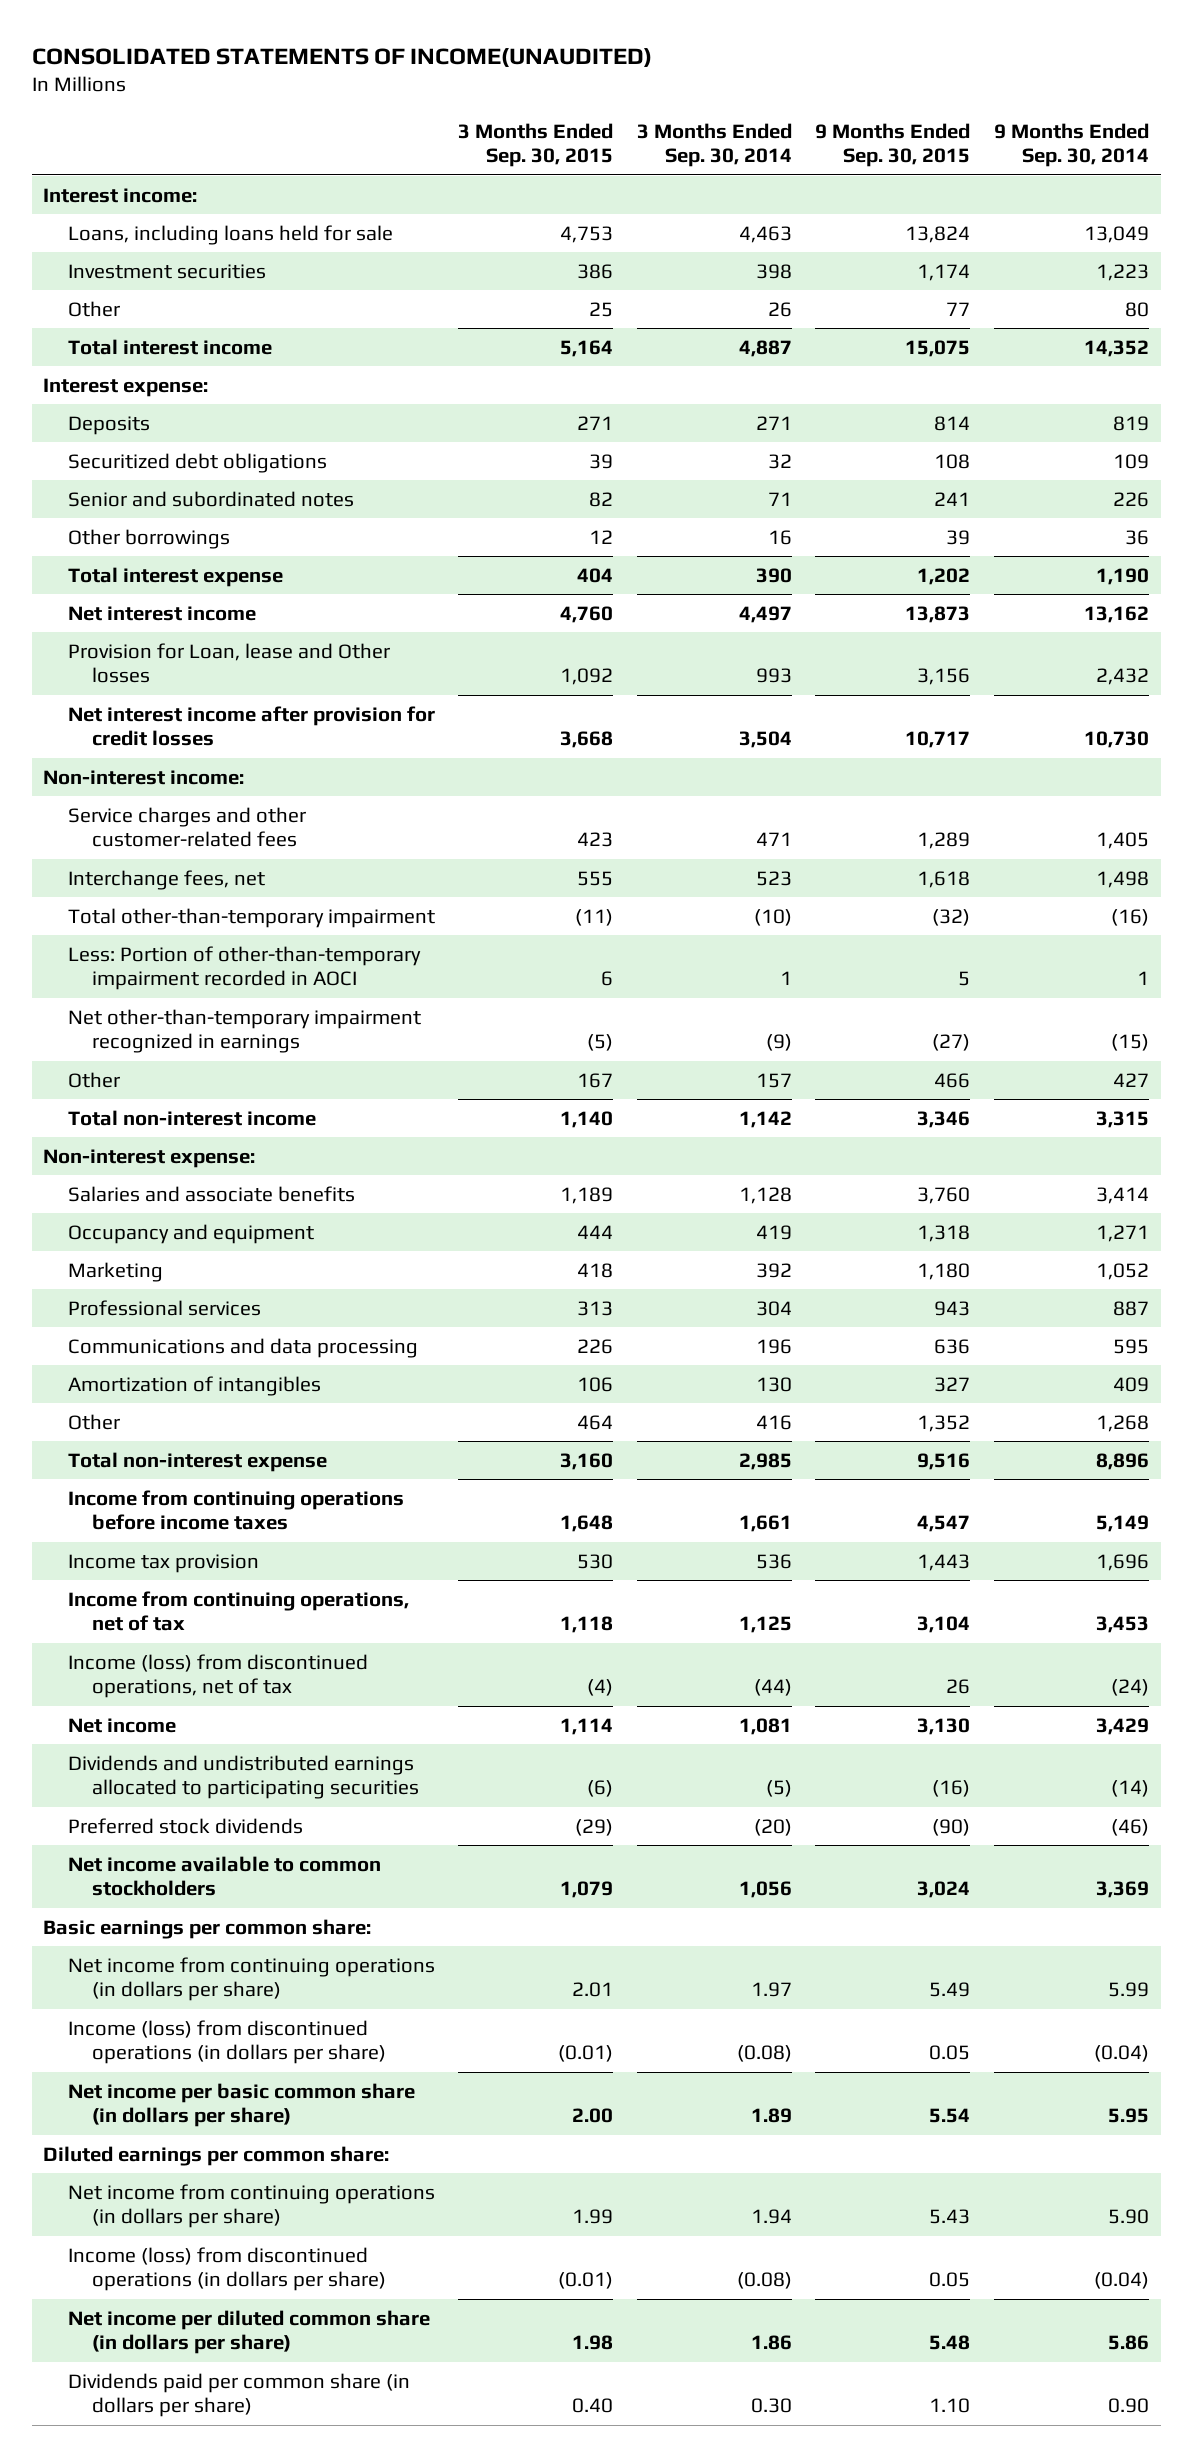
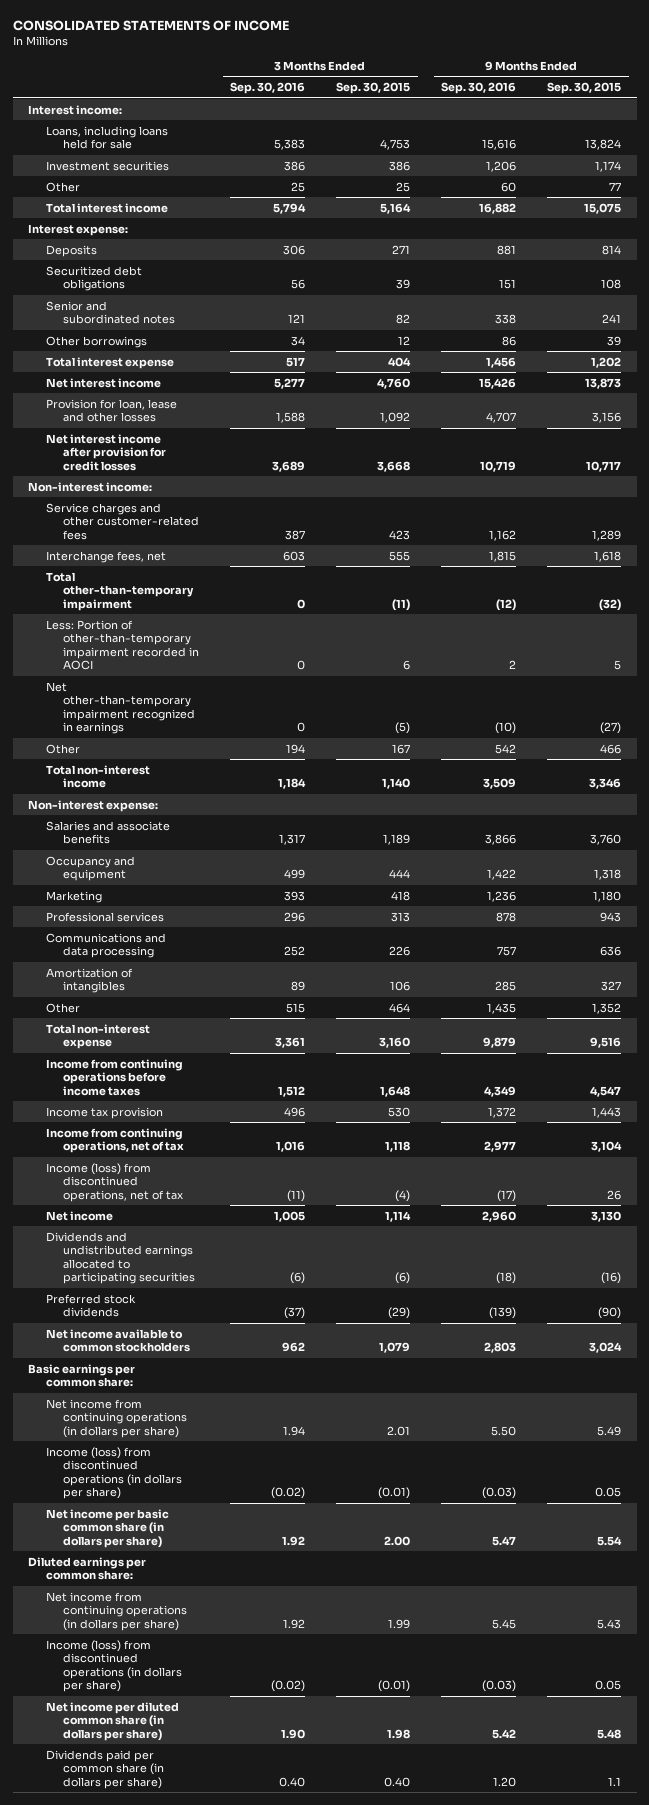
- CONSOLIDATED STATEMENTS OF INCOME(UNAUDITED)
+ CONSOLIDATED STATEMENTS OF INCOME
- | 3 Months Ended Sep. 30, 2015 | 3 Months Ended Sep. 30, 2014 | 9 Months Ended Sep. 30, 2015 | 9 Months Ended Sep. 30, 2014
+ | 3 Months Ended Sep. 30, 2016 | 3 Months Ended Sep. 30, 2015 | 9 Months Ended Sep. 30, 2016 | 9 Months Ended Sep. 30, 2015
- Provision for Loan, lease and Other losses | 1,092 | 993 | 3,156 | 2,432
+ Provision for loan, lease and other losses | 1,588 | 1,092 | 4,707 | 3,156
- Dividends paid per common share (in dollars per share) | 0.40 | 0.30 | 1.10 | 0.90
+ Dividends paid per common share (in dollars per share) | 0.40 | 0.40 | 1.20 | 1.1

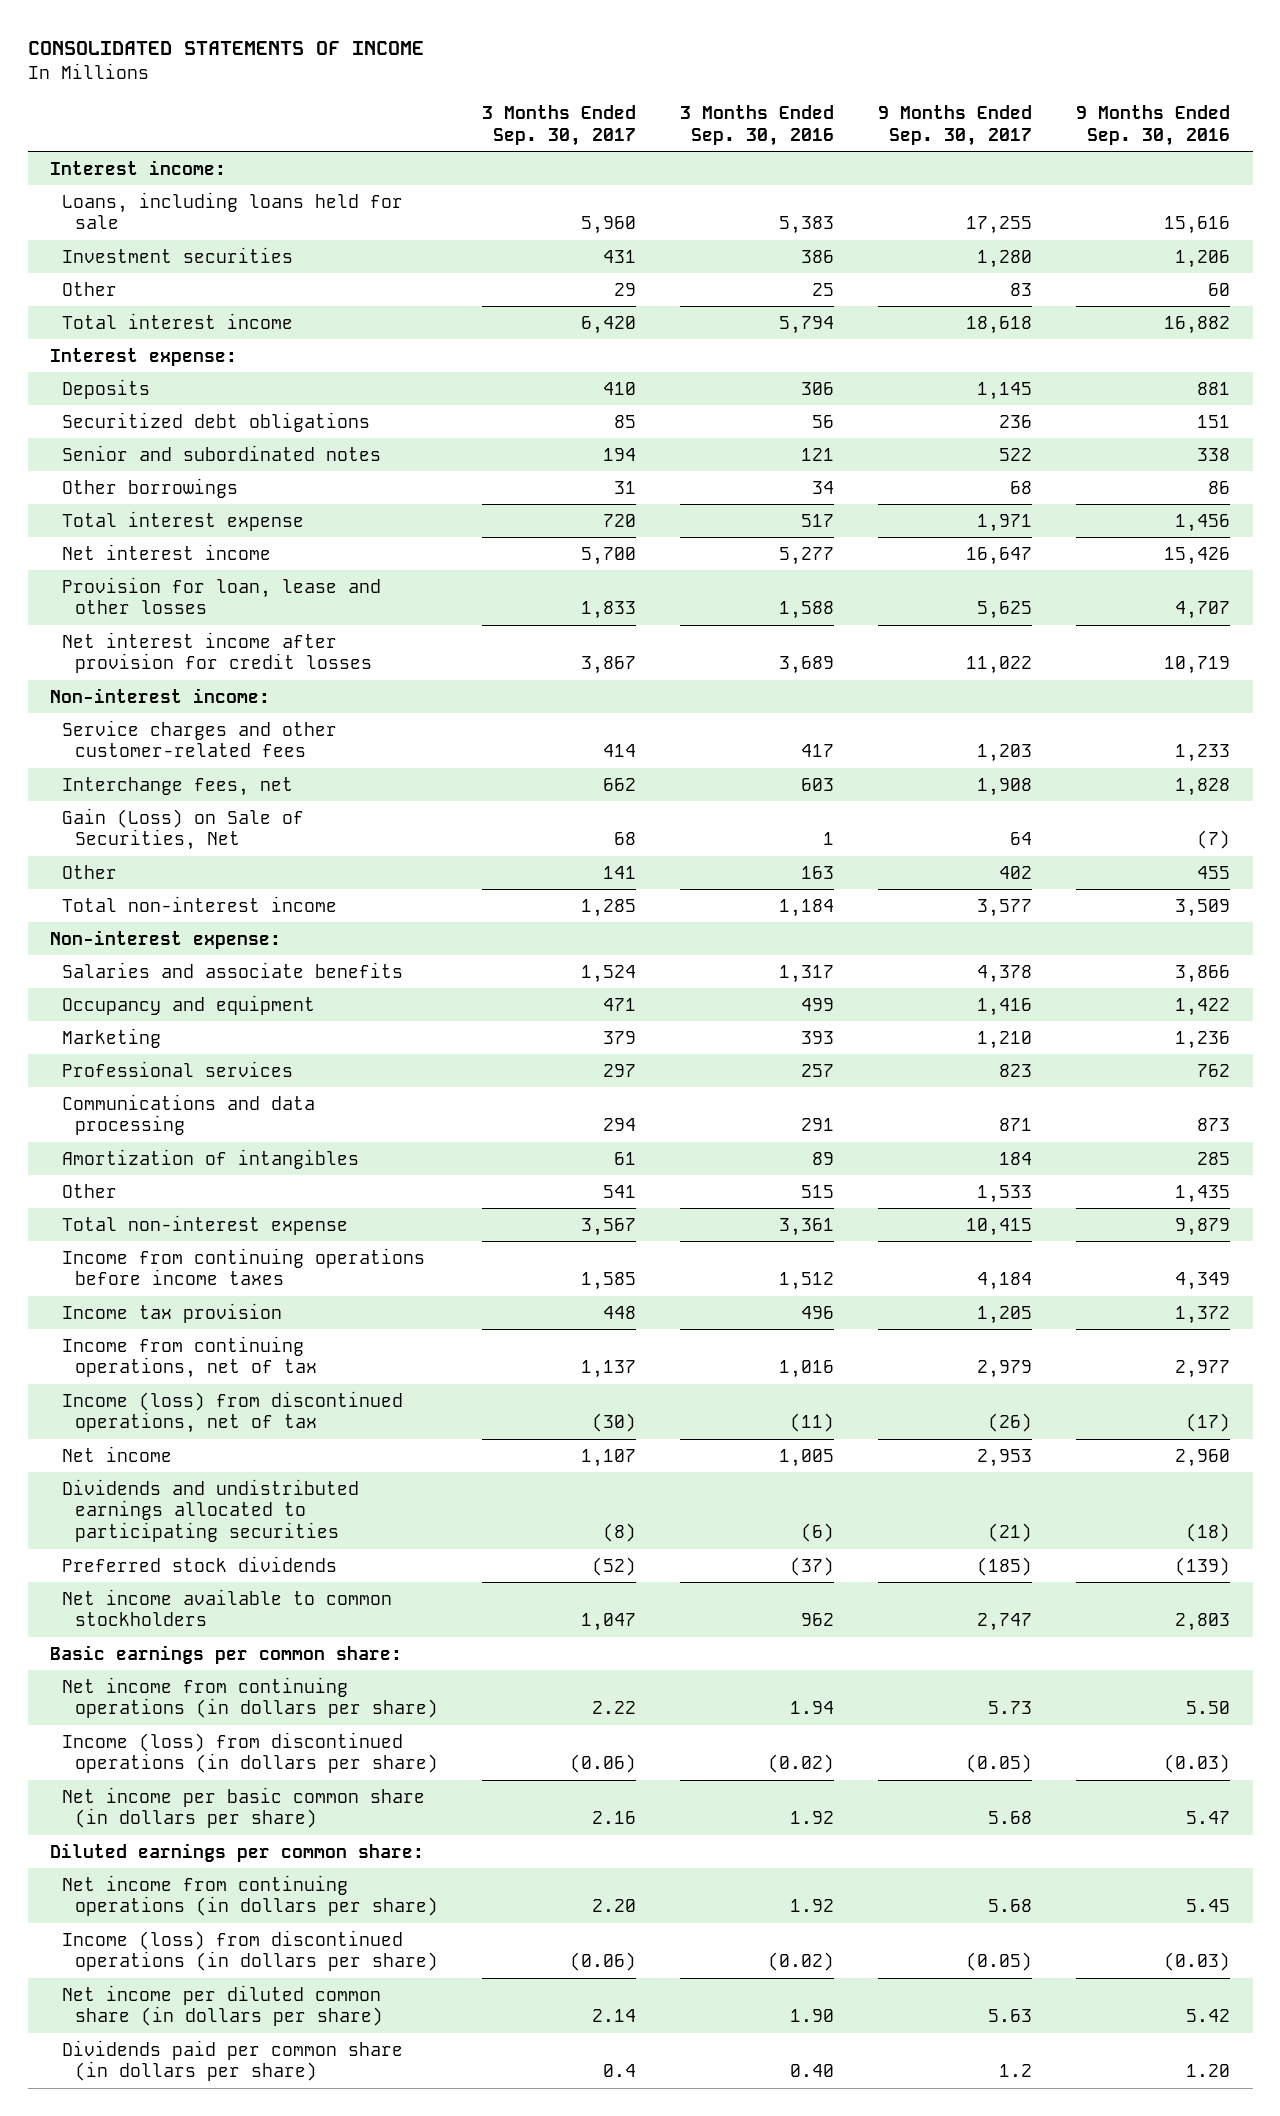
- | 3 Months Ended Sep. 30, 2016 | 3 Months Ended Sep. 30, 2015 | 9 Months Ended Sep. 30, 2016 | 9 Months Ended Sep. 30, 2015
+ | 3 Months Ended Sep. 30, 2017 | 3 Months Ended Sep. 30, 2016 | 9 Months Ended Sep. 30, 2017 | 9 Months Ended Sep. 30, 2016
- Service charges and other customer-related fees | 387 | 423 | 1,162 | 1,289
- Interchange fees, net | 603 | 555 | 1,815 | 1,618
- Total other-than-temporary impairment | 0 | (11) | (12) | (32)
- Less: Portion of other-than-temporary impairment recorded in AOCI | 0 | 6 | 2 | 5
- Net other-than-temporary impairment recognized in earnings | 0 | (5) | (10) | (27)
- Other | 194 | 167 | 542 | 466
+ Service charges and other customer-related fees | 414 | 417 | 1,203 | 1,233
+ Interchange fees, net | 662 | 603 | 1,908 | 1,828
+ Gain (Loss) on Sale of Securities, Net | 68 | 1 | 64 | (7)
+ Other | 141 | 163 | 402 | 455
- Professional services | 296 | 313 | 878 | 943
- Communications and data processing | 252 | 226 | 757 | 636
+ Professional services | 297 | 257 | 823 | 762
+ Communications and data processing | 294 | 291 | 871 | 873

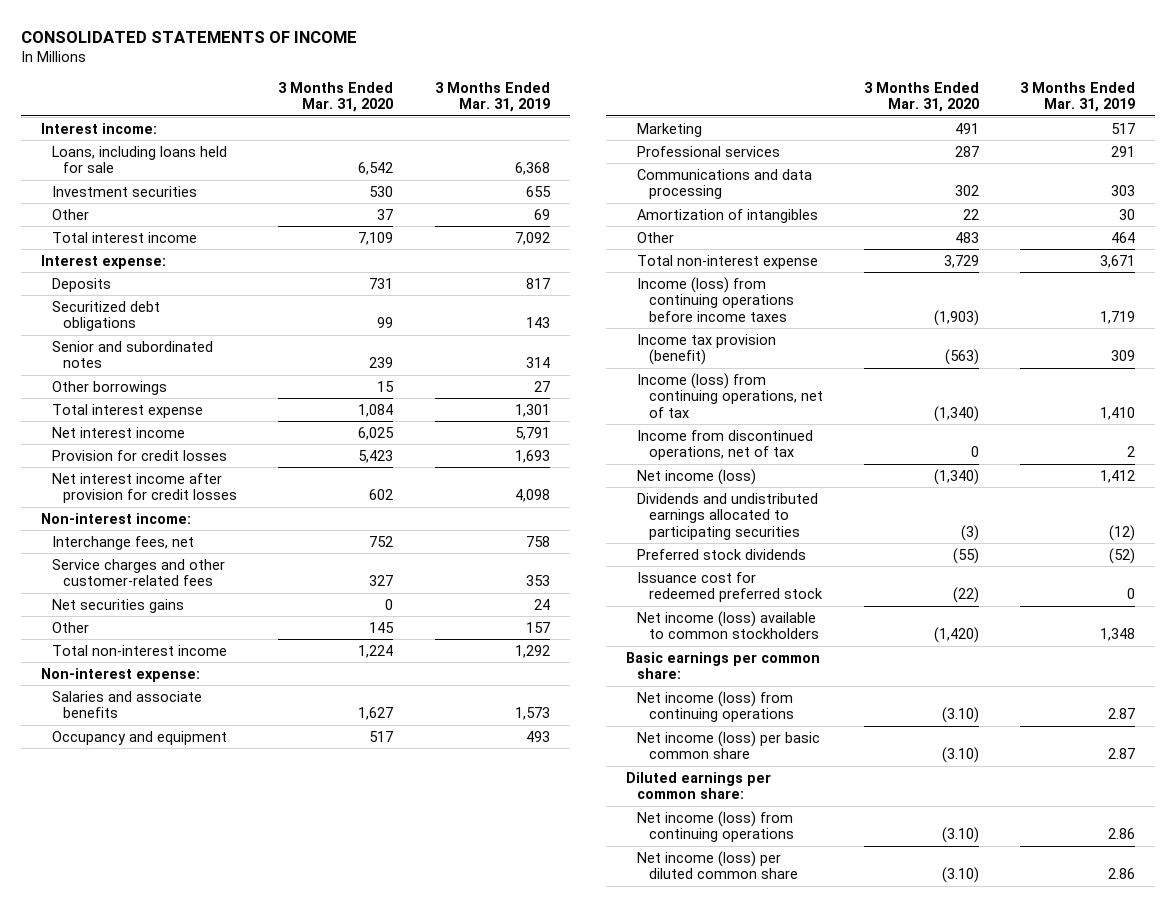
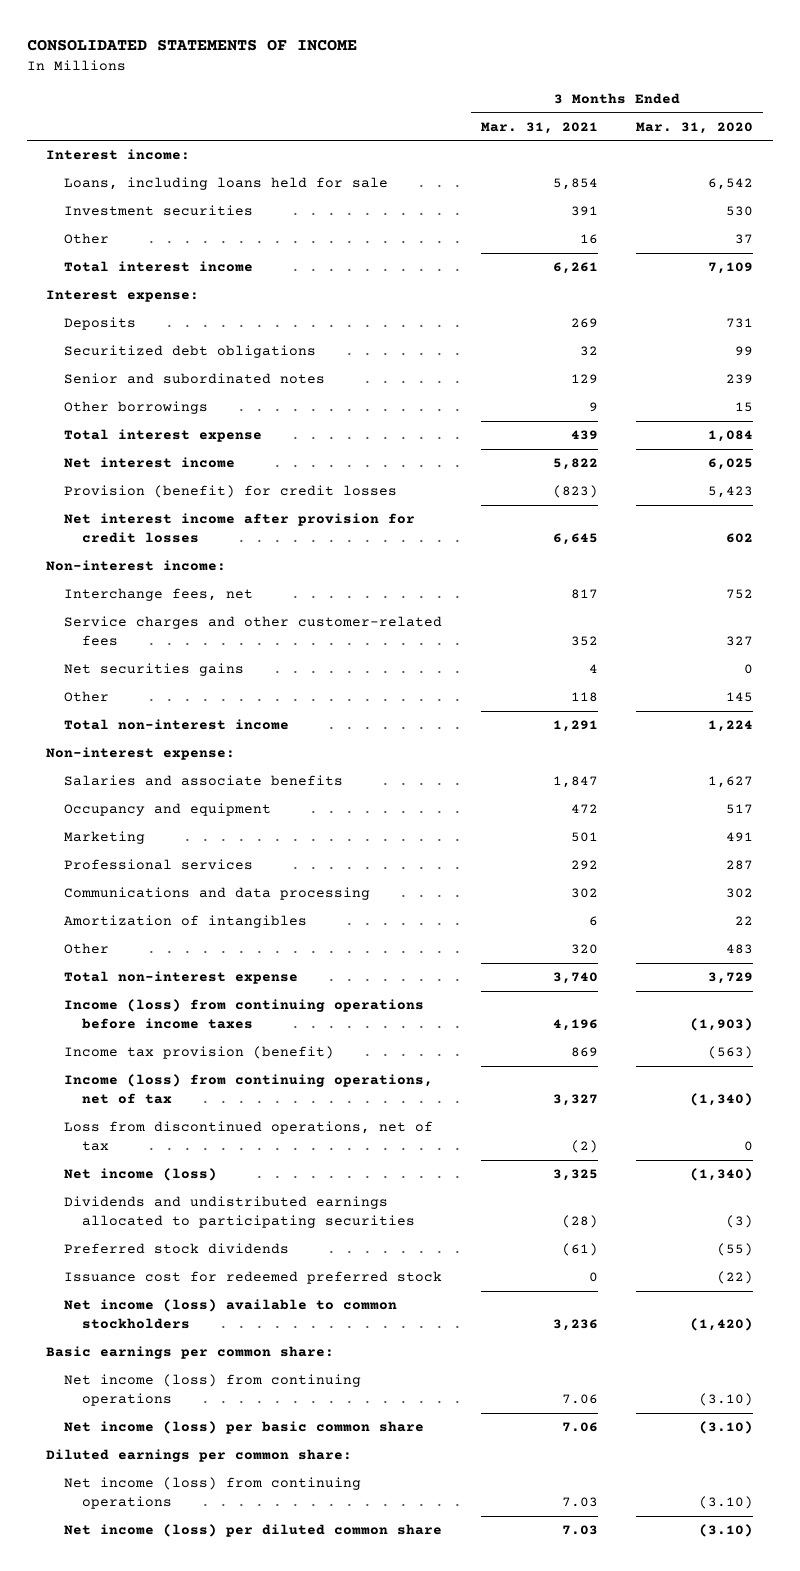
- | 3 Months Ended Mar. 31, 2020 | 3 Months Ended Mar. 31, 2019
+ | 3 Months Ended Mar. 31, 2021 | 3 Months Ended Mar. 31, 2020
- Provision for credit losses | 5,423 | 1,693
+ Provision (benefit) for credit losses | (823) | 5,423
- Income from discontinued operations, net of tax | 0 | 2
+ Loss from discontinued operations, net of tax | (2) | 0

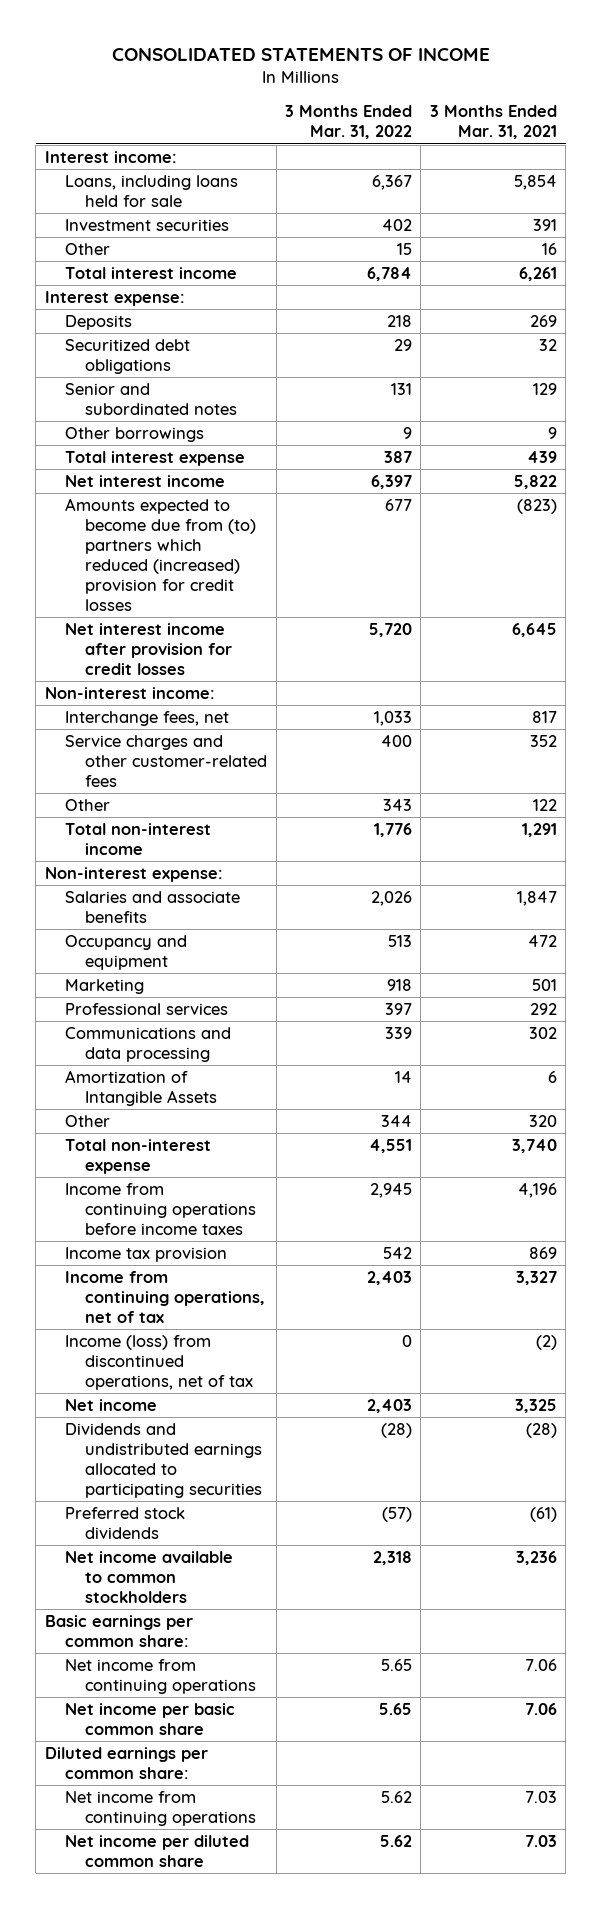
- | 3 Months Ended Mar. 31, 2021 | 3 Months Ended Mar. 31, 2020
+ | 3 Months Ended Mar. 31, 2022 | 3 Months Ended Mar. 31, 2021
- Provision (benefit) for credit losses | (823) | 5,423
+ Amounts expected to become due from (to) partners which reduced (increased) provision for credit losses | 677 | (823)
- Net securities gains | 4 | 0
- Other | 118 | 145
+ Other | 343 | 122
- Amortization of intangibles | 6 | 22
+ Amortization of Intangible Assets | 14 | 6
- Income (loss) from continuing operations before income taxes | 4,196 | (1,903)
- Income tax provision (benefit) | 869 | (563)
- Income (loss) from continuing operations, net of tax | 3,327 | (1,340)
- Loss from discontinued operations, net of tax | (2) | 0
- Net income (loss) | 3,325 | (1,340)
+ Income from continuing operations before income taxes | 2,945 | 4,196
+ Income tax provision | 542 | 869
+ Income from continuing operations, net of tax | 2,403 | 3,327
+ Income (loss) from discontinued operations, net of tax | 0 | (2)
+ Net income | 2,403 | 3,325
- Issuance cost for redeemed preferred stock | 0 | (22)
- Net income (loss) available to common stockholders | 3,236 | (1,420)
+ Net income available to common stockholders | 2,318 | 3,236
- Net income (loss) from continuing operations | 7.06 | (3.10)
- Net income (loss) per basic common share | 7.06 | (3.10)
+ Net income from continuing operations | 5.65 | 7.06
+ Net income per basic common share | 5.65 | 7.06
- Net income (loss) from continuing operations | 7.03 | (3.10)
- Net income (loss) per diluted common share | 7.03 | (3.10)
+ Net income from continuing operations | 5.62 | 7.03
+ Net income per diluted common share | 5.62 | 7.03

